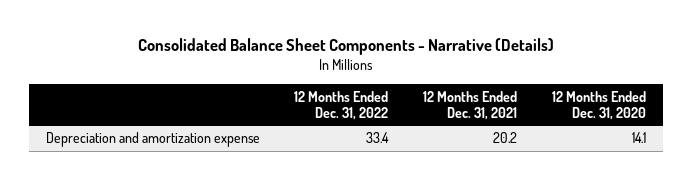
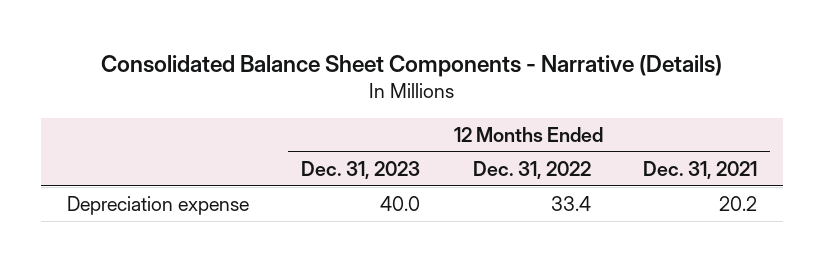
- | 12 Months Ended Dec. 31, 2022 | 12 Months Ended Dec. 31, 2021 | 12 Months Ended Dec. 31, 2020
+ | 12 Months Ended Dec. 31, 2023 | 12 Months Ended Dec. 31, 2022 | 12 Months Ended Dec. 31, 2021
- Depreciation and amortization expense | 33.4 | 20.2 | 14.1
+ Depreciation expense | 40.0 | 33.4 | 20.2

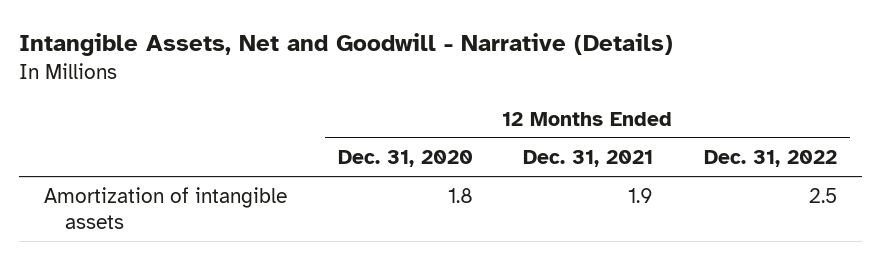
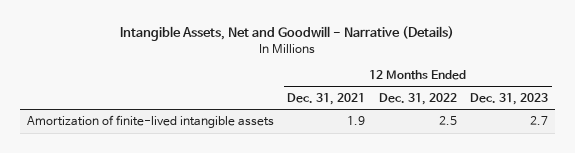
- | 12 Months Ended Dec. 31, 2020 | 12 Months Ended Dec. 31, 2021 | 12 Months Ended Dec. 31, 2022
+ | 12 Months Ended Dec. 31, 2021 | 12 Months Ended Dec. 31, 2022 | 12 Months Ended Dec. 31, 2023
- Amortization of intangible assets | 1.8 | 1.9 | 2.5
+ Amortization of finite-lived intangible assets | 1.9 | 2.5 | 2.7

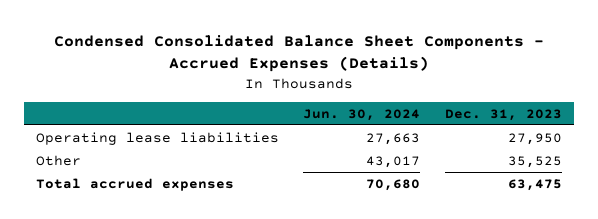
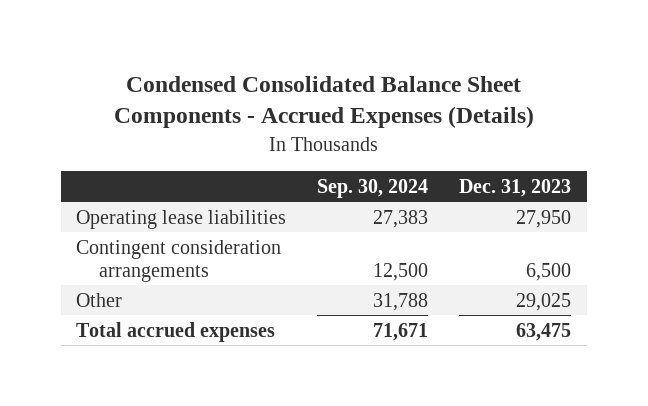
- | Jun. 30, 2024 | Dec. 31, 2023
+ | Sep. 30, 2024 | Dec. 31, 2023
- Other | 43,017 | 35,525
+ Contingent consideration arrangements | 12,500 | 6,500
+ Other | 31,788 | 29,025

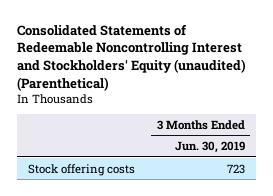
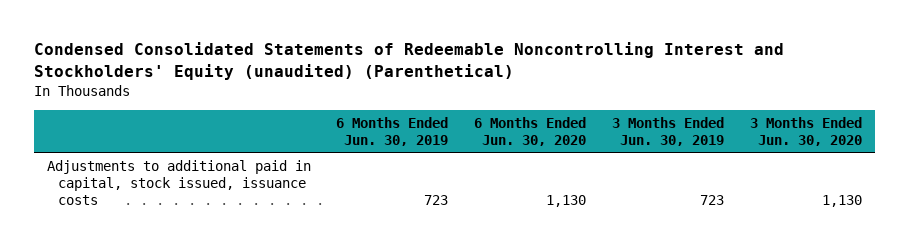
- Consolidated Statements of Redeemable Noncontrolling Interest and Stockholders' Equity (unaudited) (Parenthetical)
+ Condensed Consolidated Statements of Redeemable Noncontrolling Interest and Stockholders' Equity (unaudited) (Parenthetical)
- | 3 Months Ended Jun. 30, 2019
+ | 6 Months Ended Jun. 30, 2019 | 6 Months Ended Jun. 30, 2020 | 3 Months Ended Jun. 30, 2019 | 3 Months Ended Jun. 30, 2020
- Stock offering costs | 723
+ Adjustments to additional paid in capital, stock issued, issuance costs | 723 | 1,130 | 723 | 1,130

